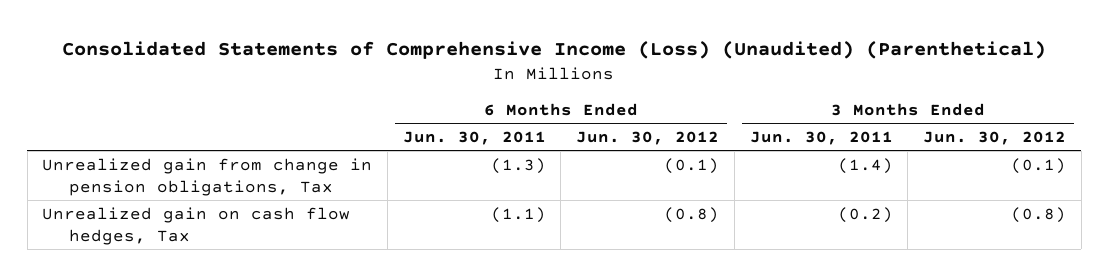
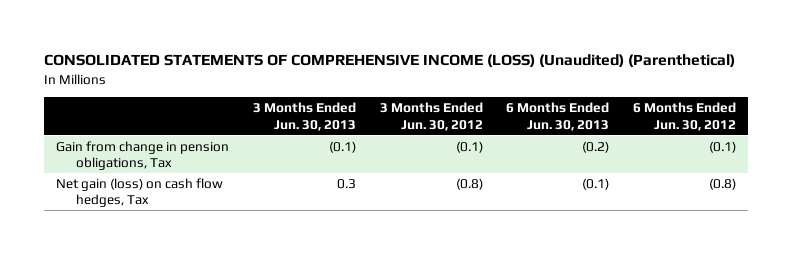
- Consolidated Statements of Comprehensive Income (Loss) (Unaudited) (Parenthetical)
+ CONSOLIDATED STATEMENTS OF COMPREHENSIVE INCOME (LOSS) (Unaudited) (Parenthetical)
- | 6 Months Ended Jun. 30, 2011 | 6 Months Ended Jun. 30, 2012 | 3 Months Ended Jun. 30, 2011 | 3 Months Ended Jun. 30, 2012
+ | 3 Months Ended Jun. 30, 2013 | 3 Months Ended Jun. 30, 2012 | 6 Months Ended Jun. 30, 2013 | 6 Months Ended Jun. 30, 2012
- Unrealized gain from change in pension obligations, Tax | (1.3) | (0.1) | (1.4) | (0.1)
- Unrealized gain on cash flow hedges, Tax | (1.1) | (0.8) | (0.2) | (0.8)
+ Gain from change in pension obligations, Tax | (0.1) | (0.1) | (0.2) | (0.1)
+ Net gain (loss) on cash flow hedges, Tax | 0.3 | (0.8) | (0.1) | (0.8)

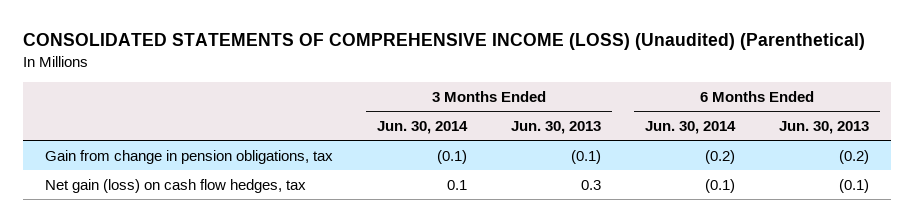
- | 3 Months Ended Jun. 30, 2013 | 3 Months Ended Jun. 30, 2012 | 6 Months Ended Jun. 30, 2013 | 6 Months Ended Jun. 30, 2012
+ | 3 Months Ended Jun. 30, 2014 | 3 Months Ended Jun. 30, 2013 | 6 Months Ended Jun. 30, 2014 | 6 Months Ended Jun. 30, 2013
- Gain from change in pension obligations, Tax | (0.1) | (0.1) | (0.2) | (0.1)
- Net gain (loss) on cash flow hedges, Tax | 0.3 | (0.8) | (0.1) | (0.8)
+ Gain from change in pension obligations, tax | (0.1) | (0.1) | (0.2) | (0.2)
+ Net gain (loss) on cash flow hedges, tax | 0.1 | 0.3 | (0.1) | (0.1)

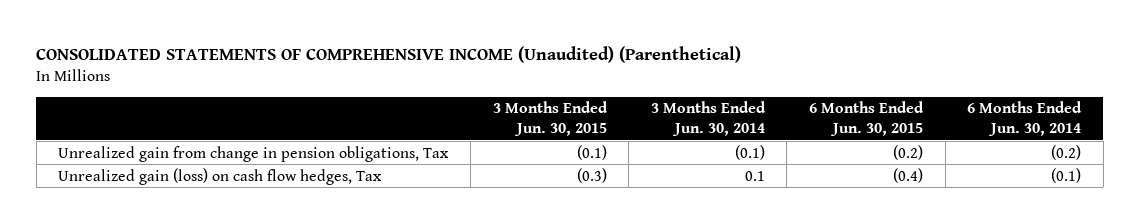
- CONSOLIDATED STATEMENTS OF COMPREHENSIVE INCOME (LOSS) (Unaudited) (Parenthetical)
+ CONSOLIDATED STATEMENTS OF COMPREHENSIVE INCOME (Unaudited) (Parenthetical)
- | 3 Months Ended Jun. 30, 2014 | 3 Months Ended Jun. 30, 2013 | 6 Months Ended Jun. 30, 2014 | 6 Months Ended Jun. 30, 2013
+ | 3 Months Ended Jun. 30, 2015 | 3 Months Ended Jun. 30, 2014 | 6 Months Ended Jun. 30, 2015 | 6 Months Ended Jun. 30, 2014
- Gain from change in pension obligations, tax | (0.1) | (0.1) | (0.2) | (0.2)
- Net gain (loss) on cash flow hedges, tax | 0.1 | 0.3 | (0.1) | (0.1)
+ Unrealized gain from change in pension obligations, Tax | (0.1) | (0.1) | (0.2) | (0.2)
+ Unrealized gain (loss) on cash flow hedges, Tax | (0.3) | 0.1 | (0.4) | (0.1)

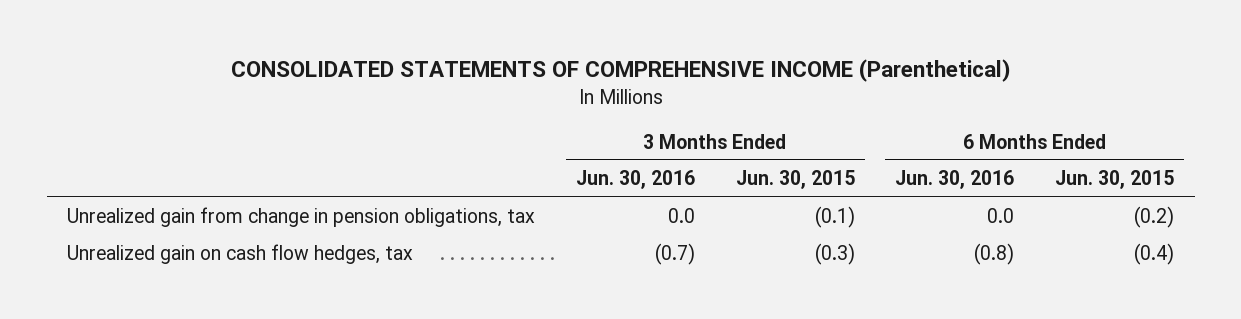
- CONSOLIDATED STATEMENTS OF COMPREHENSIVE INCOME (Unaudited) (Parenthetical)
+ CONSOLIDATED STATEMENTS OF COMPREHENSIVE INCOME (Parenthetical)
- | 3 Months Ended Jun. 30, 2015 | 3 Months Ended Jun. 30, 2014 | 6 Months Ended Jun. 30, 2015 | 6 Months Ended Jun. 30, 2014
+ | 3 Months Ended Jun. 30, 2016 | 3 Months Ended Jun. 30, 2015 | 6 Months Ended Jun. 30, 2016 | 6 Months Ended Jun. 30, 2015
- Unrealized gain from change in pension obligations, Tax | (0.1) | (0.1) | (0.2) | (0.2)
- Unrealized gain (loss) on cash flow hedges, Tax | (0.3) | 0.1 | (0.4) | (0.1)
+ Unrealized gain from change in pension obligations, tax | 0.0 | (0.1) | 0.0 | (0.2)
+ Unrealized gain on cash flow hedges, tax | (0.7) | (0.3) | (0.8) | (0.4)

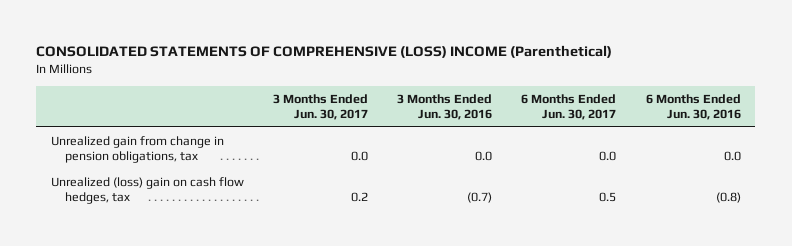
- CONSOLIDATED STATEMENTS OF COMPREHENSIVE INCOME (Parenthetical)
+ CONSOLIDATED STATEMENTS OF COMPREHENSIVE (LOSS) INCOME (Parenthetical)
- | 3 Months Ended Jun. 30, 2016 | 3 Months Ended Jun. 30, 2015 | 6 Months Ended Jun. 30, 2016 | 6 Months Ended Jun. 30, 2015
+ | 3 Months Ended Jun. 30, 2017 | 3 Months Ended Jun. 30, 2016 | 6 Months Ended Jun. 30, 2017 | 6 Months Ended Jun. 30, 2016
- Unrealized gain on cash flow hedges, tax | (0.7) | (0.3) | (0.8) | (0.4)
+ Unrealized (loss) gain on cash flow hedges, tax | 0.2 | (0.7) | 0.5 | (0.8)

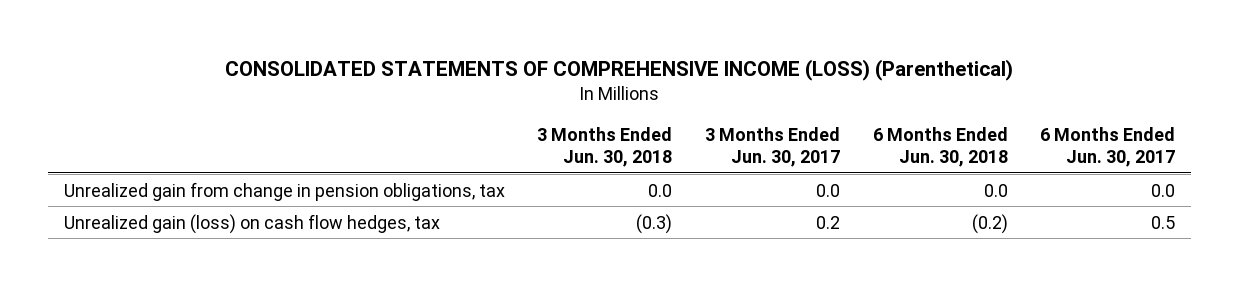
- CONSOLIDATED STATEMENTS OF COMPREHENSIVE (LOSS) INCOME (Parenthetical)
+ CONSOLIDATED STATEMENTS OF COMPREHENSIVE INCOME (LOSS) (Parenthetical)
- | 3 Months Ended Jun. 30, 2017 | 3 Months Ended Jun. 30, 2016 | 6 Months Ended Jun. 30, 2017 | 6 Months Ended Jun. 30, 2016
+ | 3 Months Ended Jun. 30, 2018 | 3 Months Ended Jun. 30, 2017 | 6 Months Ended Jun. 30, 2018 | 6 Months Ended Jun. 30, 2017
- Unrealized (loss) gain on cash flow hedges, tax | 0.2 | (0.7) | 0.5 | (0.8)
+ Unrealized gain (loss) on cash flow hedges, tax | (0.3) | 0.2 | (0.2) | 0.5

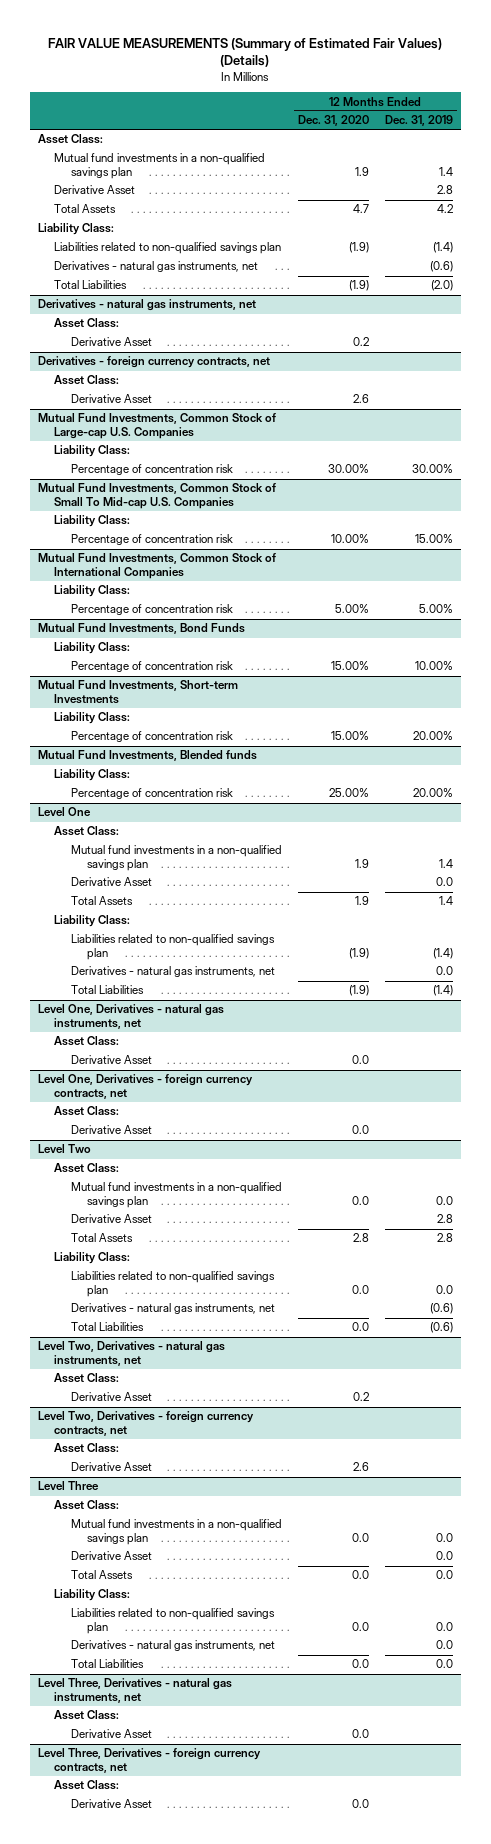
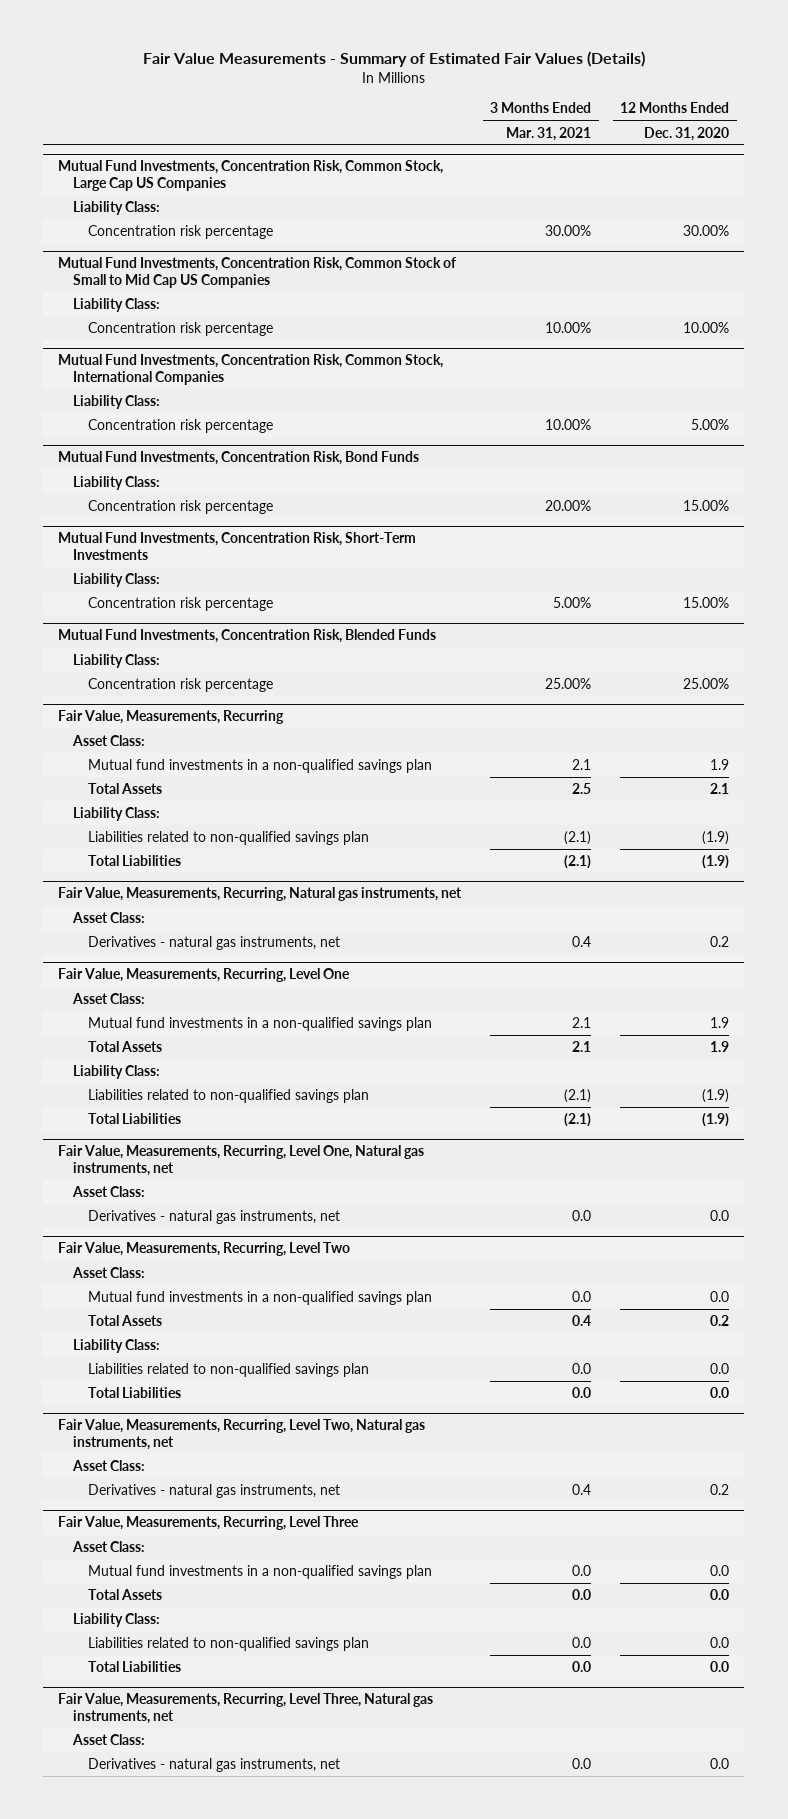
- FAIR VALUE MEASUREMENTS (Summary of Estimated Fair Values) (Details)
+ Fair Value Measurements - Summary of Estimated Fair Values (Details)
- | 12 Months Ended Dec. 31, 2020 | 12 Months Ended Dec. 31, 2019
+ | 3 Months Ended Mar. 31, 2021 | 12 Months Ended Dec. 31, 2020
- Asset Class:
- Mutual fund investments in a non-qualified savings plan | 1.9 | 1.4
- Derivative Asset | | 2.8
- Total Assets | 4.7 | 4.2
+ Mutual Fund Investments, Concentration Risk, Common Stock, Large Cap US Companies
- Liabilities related to non-qualified savings plan | (1.9) | (1.4)
- Derivatives - natural gas instruments, net | | (0.6)
- Total Liabilities | (1.9) | (2.0)
- Derivatives - natural gas instruments, net
- Asset Class:
- Derivative Asset | 0.2 |
- Derivatives - foreign currency contracts, net
- Asset Class:
- Derivative Asset | 2.6 |
- Mutual Fund Investments, Common Stock of Large-cap U.S. Companies
+ Concentration risk percentage | 30.00% | 30.00%
+ Mutual Fund Investments, Concentration Risk, Common Stock of Small to Mid Cap US Companies
- Percentage of concentration risk | 30.00% | 30.00%
- Mutual Fund Investments, Common Stock of Small To Mid-cap U.S. Companies
+ Concentration risk percentage | 10.00% | 10.00%
+ Mutual Fund Investments, Concentration Risk, Common Stock, International Companies
- Percentage of concentration risk | 10.00% | 15.00%
- Mutual Fund Investments, Common Stock of International Companies
+ Concentration risk percentage | 10.00% | 5.00%
+ Mutual Fund Investments, Concentration Risk, Bond Funds
- Percentage of concentration risk | 5.00% | 5.00%
- Mutual Fund Investments, Bond Funds
+ Concentration risk percentage | 20.00% | 15.00%
+ Mutual Fund Investments, Concentration Risk, Short-Term Investments
- Percentage of concentration risk | 15.00% | 10.00%
- Mutual Fund Investments, Short-term Investments
+ Concentration risk percentage | 5.00% | 15.00%
+ Mutual Fund Investments, Concentration Risk, Blended Funds
- Percentage of concentration risk | 15.00% | 20.00%
- Mutual Fund Investments, Blended funds
+ Concentration risk percentage | 25.00% | 25.00%
+ Fair Value, Measurements, Recurring
+ Asset Class:
+ Mutual fund investments in a non-qualified savings plan | 2.1 | 1.9
+ Total Assets | 2.5 | 2.1
- Percentage of concentration risk | 25.00% | 20.00%
- Level One
+ Liabilities related to non-qualified savings plan | (2.1) | (1.9)
+ Total Liabilities | (2.1) | (1.9)
+ Fair Value, Measurements, Recurring, Natural gas instruments, net
+ Derivatives - natural gas instruments, net | 0.4 | 0.2
+ Fair Value, Measurements, Recurring, Level One
+ Asset Class:
- Derivative Asset | | 0.0
- Derivatives - natural gas instruments, net | | 0.0
- Level One, Derivatives - natural gas instruments, net
- Asset Class:
- Derivative Asset | 0.0 |
- Level One, Derivatives - foreign currency contracts, net
+ Fair Value, Measurements, Recurring, Level One, Natural gas instruments, net
- Derivative Asset | 0.0 |
- Level Two
+ Derivatives - natural gas instruments, net | 0.0 | 0.0
+ Fair Value, Measurements, Recurring, Level Two
- Derivative Asset | | 2.8
- Total Assets | 2.8 | 2.8
+ Total Assets | 0.4 | 0.2
- Derivatives - natural gas instruments, net | | (0.6)
- Level Two, Derivatives - natural gas instruments, net
- Asset Class:
- Derivative Asset | 0.2 |
- Level Two, Derivatives - foreign currency contracts, net
+ Fair Value, Measurements, Recurring, Level Two, Natural gas instruments, net
- Derivative Asset | 2.6 |
- Level Three
+ Derivatives - natural gas instruments, net | 0.4 | 0.2
+ Fair Value, Measurements, Recurring, Level Three
- Derivative Asset | | 0.0
- Derivatives - natural gas instruments, net | | 0.0
- Level Three, Derivatives - natural gas instruments, net
- Asset Class:
- Derivative Asset | 0.0 |
- Level Three, Derivatives - foreign currency contracts, net
+ Fair Value, Measurements, Recurring, Level Three, Natural gas instruments, net
- Derivative Asset | 0.0 |
+ Derivatives - natural gas instruments, net | 0.0 | 0.0

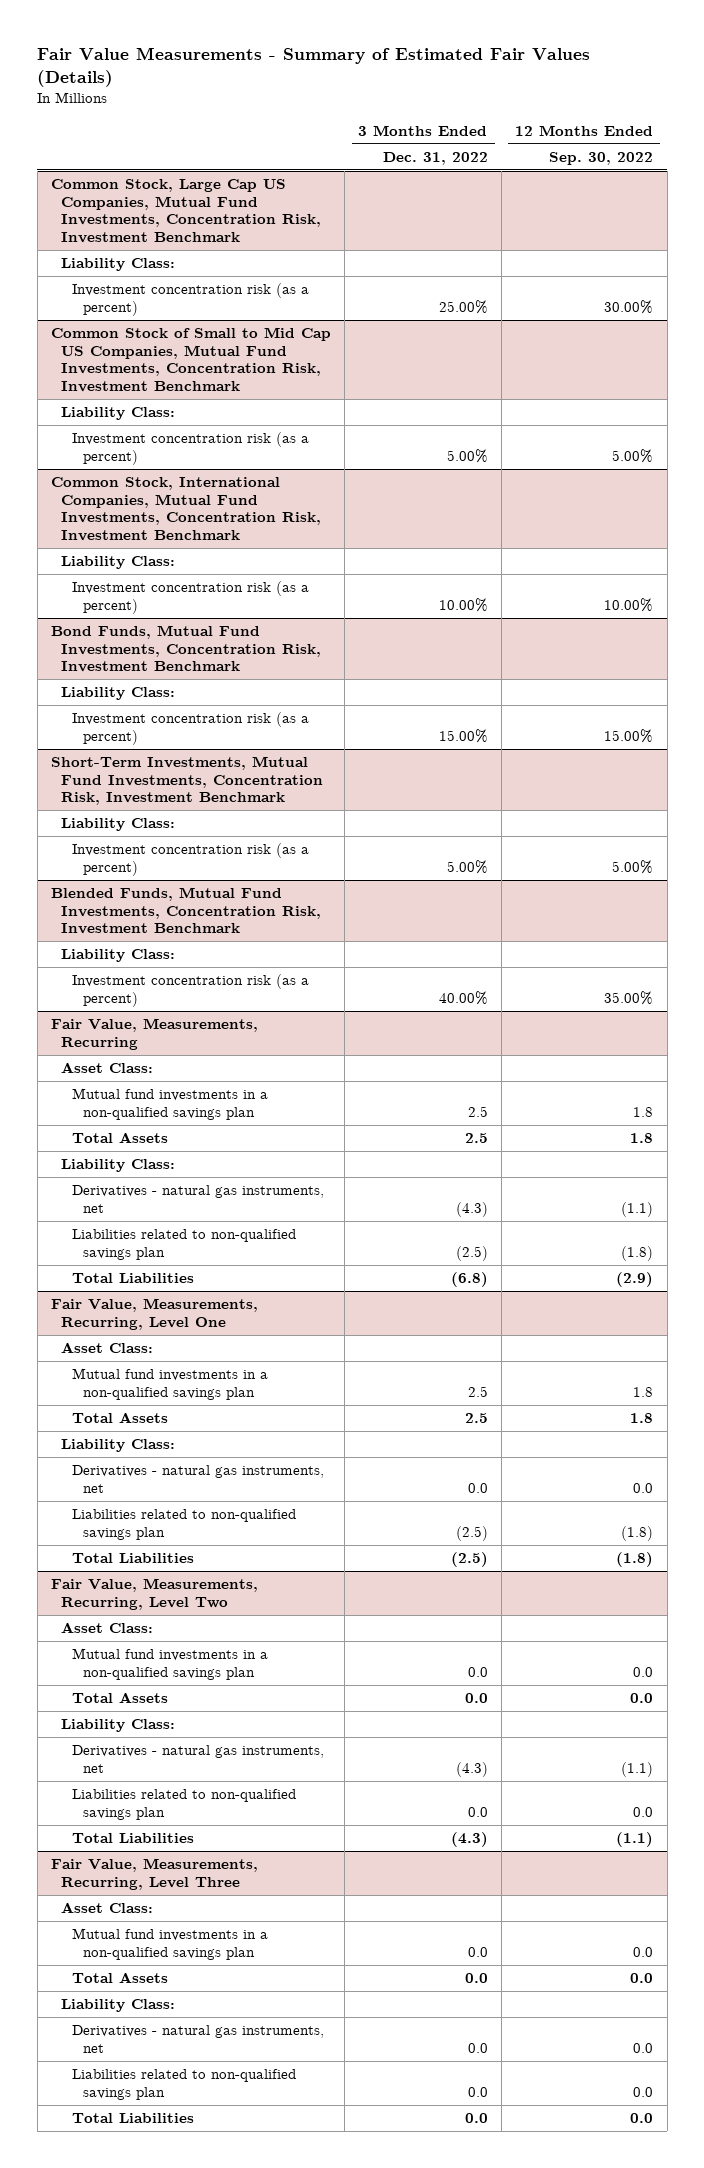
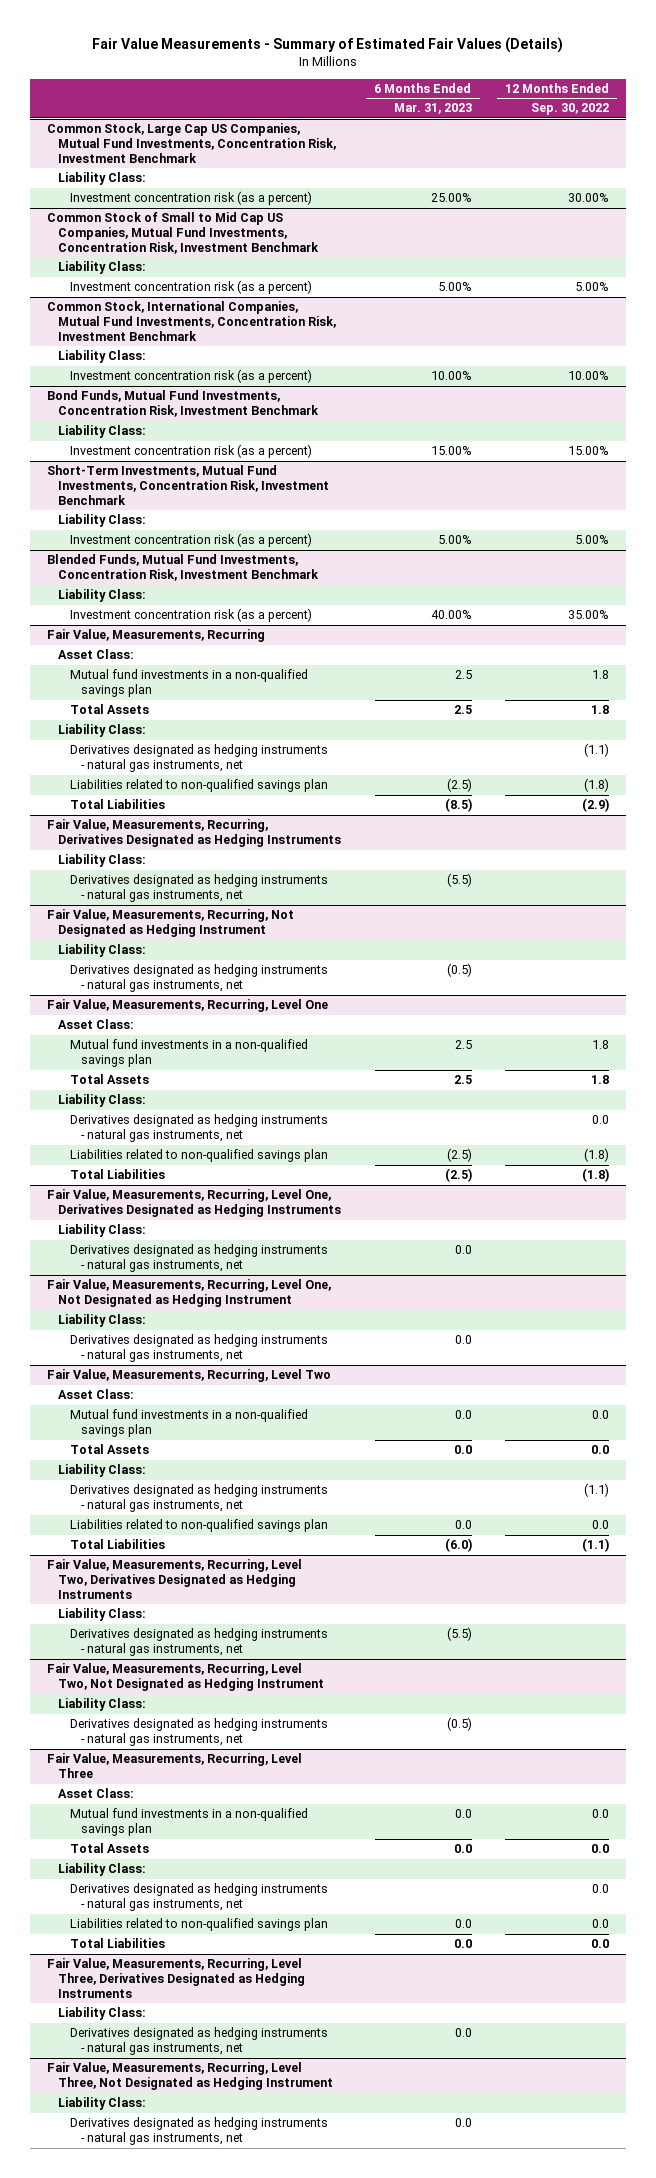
- | 3 Months Ended Dec. 31, 2022 | 12 Months Ended Sep. 30, 2022
+ | 6 Months Ended Mar. 31, 2023 | 12 Months Ended Sep. 30, 2022
@ Fair Value, Measurements, Recurring
- Derivatives - natural gas instruments, net | (4.3) | (1.1)
+ Derivatives designated as hedging instruments - natural gas instruments, net | | (1.1)
+ Fair Value, Measurements, Recurring, Derivatives Designated as Hedging Instruments
+ Liability Class:
+ Derivatives designated as hedging instruments - natural gas instruments, net | (5.5) |
+ Fair Value, Measurements, Recurring, Not Designated as Hedging Instrument
+ Liability Class:
+ Derivatives designated as hedging instruments - natural gas instruments, net | (0.5) |
@ Fair Value, Measurements, Recurring, Level One
- Derivatives - natural gas instruments, net | 0.0 | 0.0
+ Derivatives designated as hedging instruments - natural gas instruments, net | | 0.0
+ Fair Value, Measurements, Recurring, Level One, Derivatives Designated as Hedging Instruments
+ Liability Class:
+ Derivatives designated as hedging instruments - natural gas instruments, net | 0.0 |
+ Fair Value, Measurements, Recurring, Level One, Not Designated as Hedging Instrument
+ Liability Class:
+ Derivatives designated as hedging instruments - natural gas instruments, net | 0.0 |
@ Fair Value, Measurements, Recurring, Level Two
- Derivatives - natural gas instruments, net | (4.3) | (1.1)
+ Derivatives designated as hedging instruments - natural gas instruments, net | | (1.1)
+ Fair Value, Measurements, Recurring, Level Two, Derivatives Designated as Hedging Instruments
+ Liability Class:
+ Derivatives designated as hedging instruments - natural gas instruments, net | (5.5) |
+ Fair Value, Measurements, Recurring, Level Two, Not Designated as Hedging Instrument
+ Liability Class:
+ Derivatives designated as hedging instruments - natural gas instruments, net | (0.5) |
@ Fair Value, Measurements, Recurring, Level Three
- Derivatives - natural gas instruments, net | 0.0 | 0.0
+ Derivatives designated as hedging instruments - natural gas instruments, net | | 0.0
+ Fair Value, Measurements, Recurring, Level Three, Derivatives Designated as Hedging Instruments
+ Liability Class:
+ Derivatives designated as hedging instruments - natural gas instruments, net | 0.0 |
+ Fair Value, Measurements, Recurring, Level Three, Not Designated as Hedging Instrument
+ Liability Class:
+ Derivatives designated as hedging instruments - natural gas instruments, net | 0.0 |

